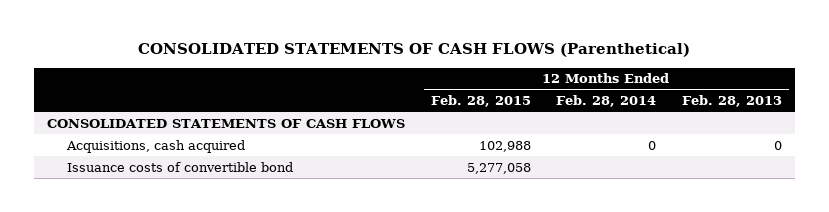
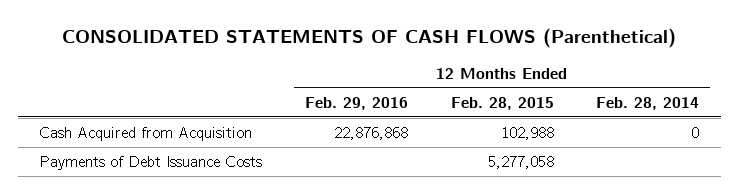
- | 12 Months Ended Feb. 28, 2015 | 12 Months Ended Feb. 28, 2014 | 12 Months Ended Feb. 28, 2013
+ | 12 Months Ended Feb. 29, 2016 | 12 Months Ended Feb. 28, 2015 | 12 Months Ended Feb. 28, 2014
- CONSOLIDATED STATEMENTS OF CASH FLOWS
- Acquisitions, cash acquired | 102,988 | 0 | 0
- Issuance costs of convertible bond | 5,277,058 | |
+ Cash Acquired from Acquisition | 22,876,868 | 102,988 | 0
+ Payments of Debt Issuance Costs | | 5,277,058 |

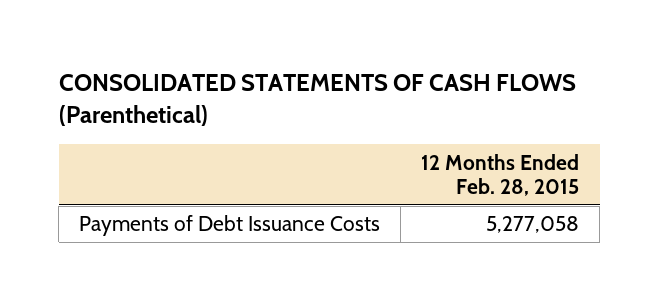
- | 12 Months Ended Feb. 29, 2016 | 12 Months Ended Feb. 28, 2015 | 12 Months Ended Feb. 28, 2014
+ | 12 Months Ended Feb. 28, 2015
- Cash Acquired from Acquisition | 22,876,868 | 102,988 | 0

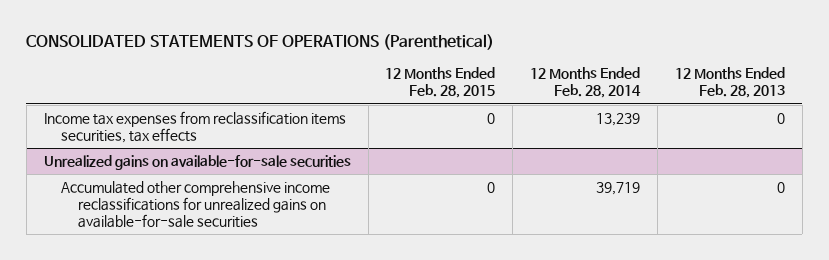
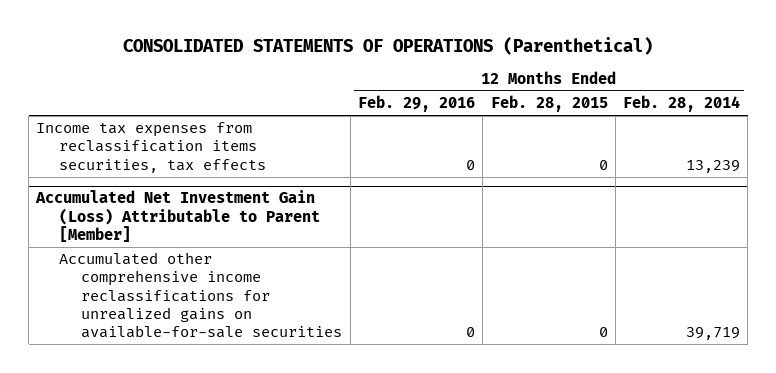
- | 12 Months Ended Feb. 28, 2015 | 12 Months Ended Feb. 28, 2014 | 12 Months Ended Feb. 28, 2013
+ | 12 Months Ended Feb. 29, 2016 | 12 Months Ended Feb. 28, 2015 | 12 Months Ended Feb. 28, 2014
- Unrealized gains on available-for-sale securities
+ Accumulated Net Investment Gain (Loss) Attributable to Parent [Member]

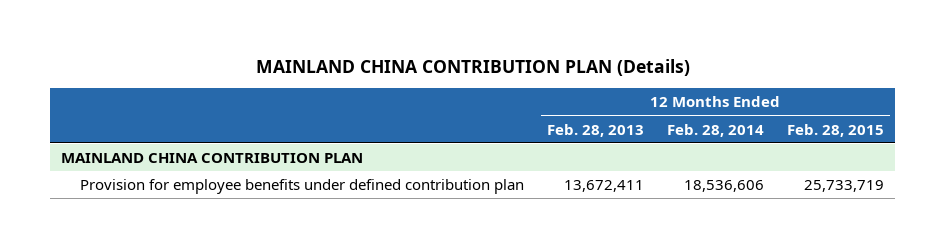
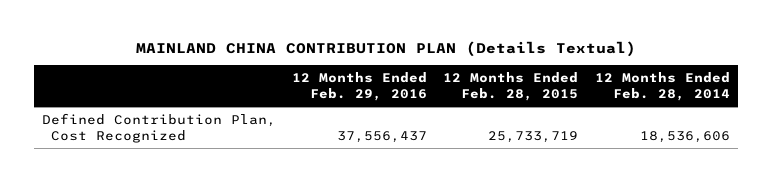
- MAINLAND CHINA CONTRIBUTION PLAN (Details)
+ MAINLAND CHINA CONTRIBUTION PLAN (Details Textual)
- | 12 Months Ended Feb. 28, 2013 | 12 Months Ended Feb. 28, 2014 | 12 Months Ended Feb. 28, 2015
+ | 12 Months Ended Feb. 29, 2016 | 12 Months Ended Feb. 28, 2015 | 12 Months Ended Feb. 28, 2014
- MAINLAND CHINA CONTRIBUTION PLAN
- Provision for employee benefits under defined contribution plan | 13,672,411 | 18,536,606 | 25,733,719
+ Defined Contribution Plan, Cost Recognized | 37,556,437 | 25,733,719 | 18,536,606

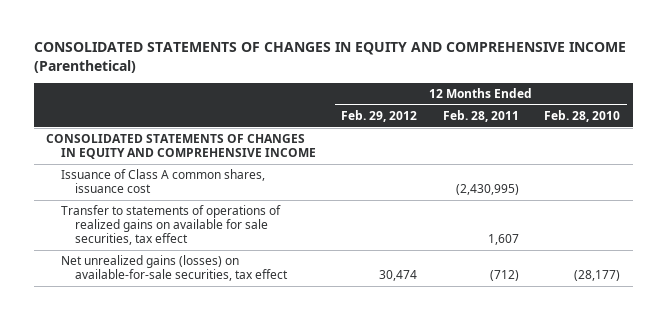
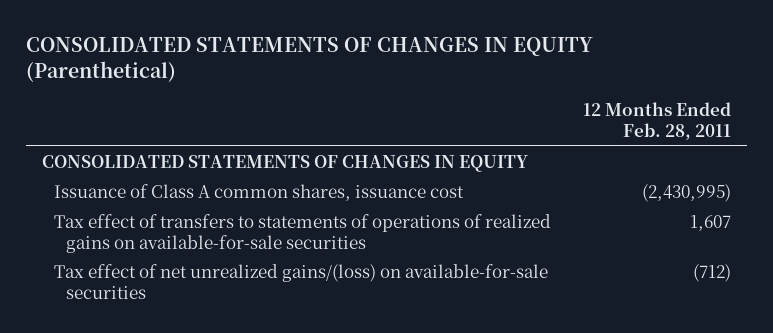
- CONSOLIDATED STATEMENTS OF CHANGES IN EQUITY AND COMPREHENSIVE INCOME (Parenthetical)
+ CONSOLIDATED STATEMENTS OF CHANGES IN EQUITY (Parenthetical)
- | 12 Months Ended Feb. 29, 2012 | 12 Months Ended Feb. 28, 2011 | 12 Months Ended Feb. 28, 2010
+ | 12 Months Ended Feb. 28, 2011
- CONSOLIDATED STATEMENTS OF CHANGES IN EQUITY AND COMPREHENSIVE INCOME
+ CONSOLIDATED STATEMENTS OF CHANGES IN EQUITY
- Transfer to statements of operations of realized gains on available for sale securities, tax effect | | 1,607 |
- Net unrealized gains (losses) on available-for-sale securities, tax effect | 30,474 | (712) | (28,177)
+ Tax effect of transfers to statements of operations of realized gains on available-for-sale securities | 1,607
+ Tax effect of net unrealized gains/(loss) on available-for-sale securities | (712)

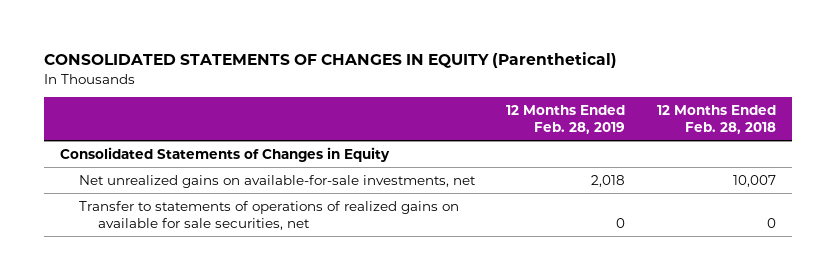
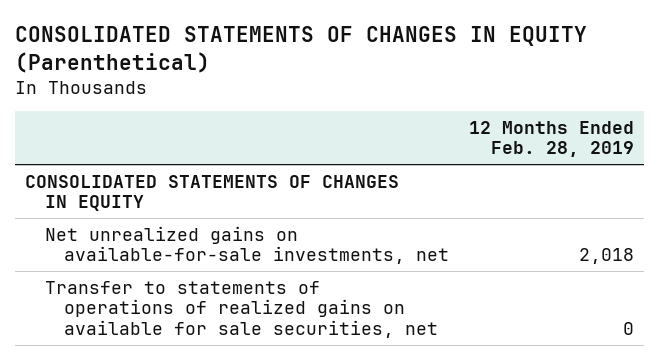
- | 12 Months Ended Feb. 28, 2019 | 12 Months Ended Feb. 28, 2018
+ | 12 Months Ended Feb. 28, 2019
- Consolidated Statements of Changes in Equity
+ CONSOLIDATED STATEMENTS OF CHANGES IN EQUITY

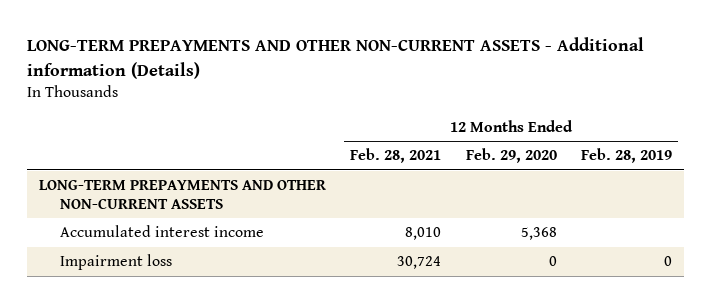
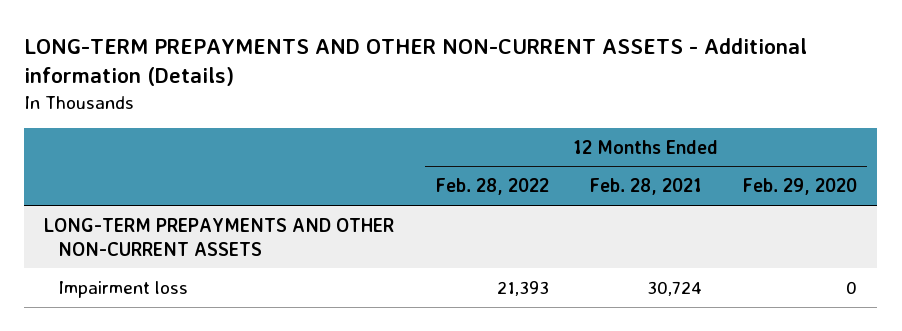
- | 12 Months Ended Feb. 28, 2021 | 12 Months Ended Feb. 29, 2020 | 12 Months Ended Feb. 28, 2019
+ | 12 Months Ended Feb. 28, 2022 | 12 Months Ended Feb. 28, 2021 | 12 Months Ended Feb. 29, 2020
- Accumulated interest income | 8,010 | 5,368 |

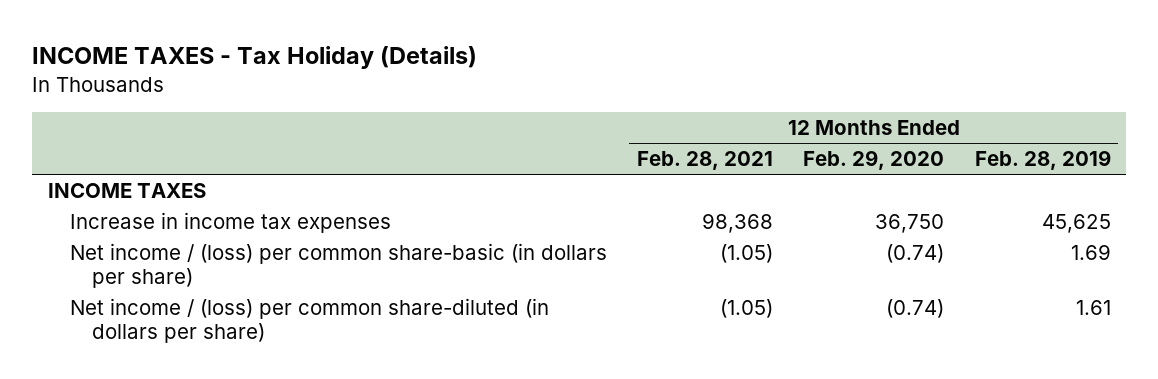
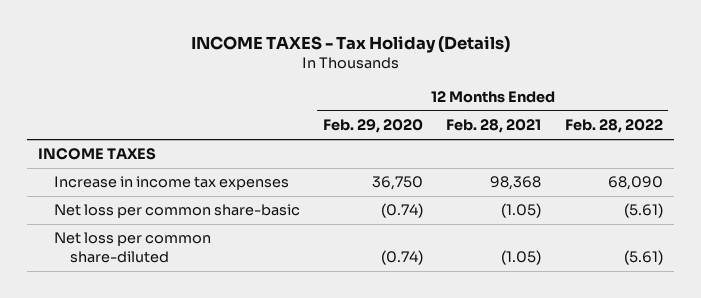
- | 12 Months Ended Feb. 28, 2021 | 12 Months Ended Feb. 29, 2020 | 12 Months Ended Feb. 28, 2019
+ | 12 Months Ended Feb. 29, 2020 | 12 Months Ended Feb. 28, 2021 | 12 Months Ended Feb. 28, 2022
- Net income / (loss) per common share-basic (in dollars per share) | (1.05) | (0.74) | 1.69
- Net income / (loss) per common share-diluted (in dollars per share) | (1.05) | (0.74) | 1.61
+ Net loss per common share-basic | (0.74) | (1.05) | (5.61)
+ Net loss per common share-diluted | (0.74) | (1.05) | (5.61)

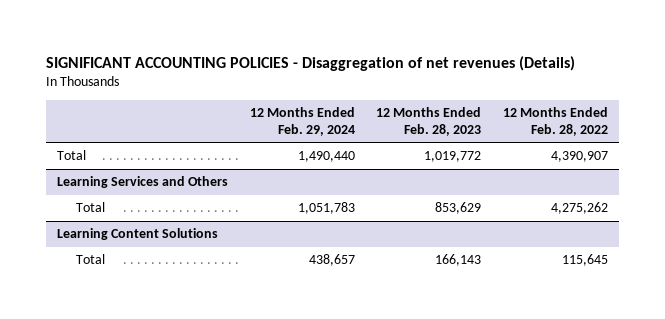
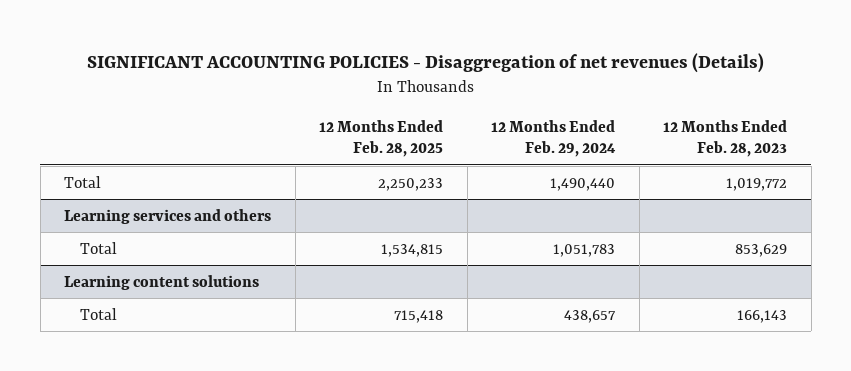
- | 12 Months Ended Feb. 29, 2024 | 12 Months Ended Feb. 28, 2023 | 12 Months Ended Feb. 28, 2022
+ | 12 Months Ended Feb. 28, 2025 | 12 Months Ended Feb. 29, 2024 | 12 Months Ended Feb. 28, 2023
- Learning Services and Others
+ Learning services and others
- Learning Content Solutions
+ Learning content solutions

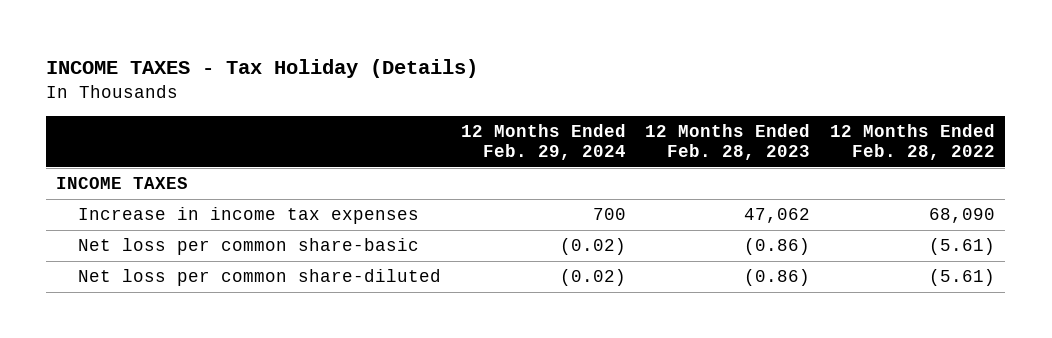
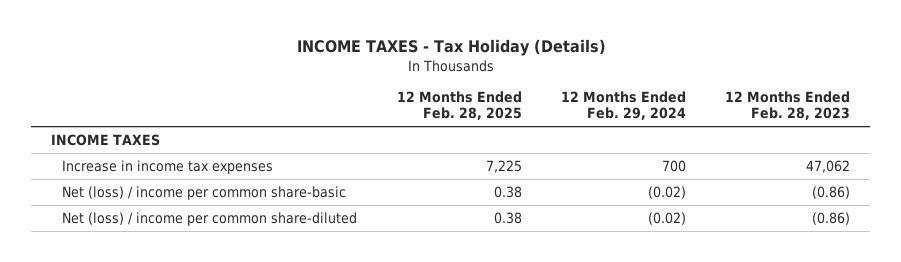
- | 12 Months Ended Feb. 29, 2024 | 12 Months Ended Feb. 28, 2023 | 12 Months Ended Feb. 28, 2022
+ | 12 Months Ended Feb. 28, 2025 | 12 Months Ended Feb. 29, 2024 | 12 Months Ended Feb. 28, 2023
- Net loss per common share-basic | (0.02) | (0.86) | (5.61)
- Net loss per common share-diluted | (0.02) | (0.86) | (5.61)
+ Net (loss) / income per common share-basic | 0.38 | (0.02) | (0.86)
+ Net (loss) / income per common share-diluted | 0.38 | (0.02) | (0.86)

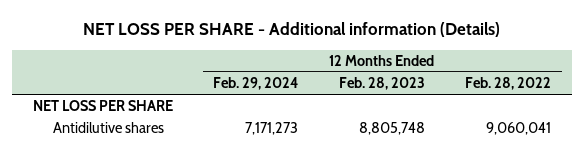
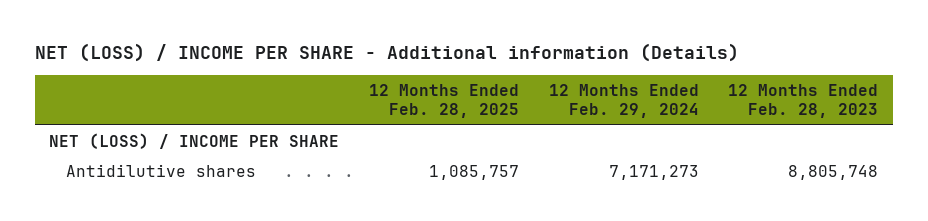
- NET LOSS PER SHARE - Additional information (Details)
+ NET (LOSS) / INCOME PER SHARE - Additional information (Details)
- | 12 Months Ended Feb. 29, 2024 | 12 Months Ended Feb. 28, 2023 | 12 Months Ended Feb. 28, 2022
+ | 12 Months Ended Feb. 28, 2025 | 12 Months Ended Feb. 29, 2024 | 12 Months Ended Feb. 28, 2023
- NET LOSS PER SHARE
+ NET (LOSS) / INCOME PER SHARE

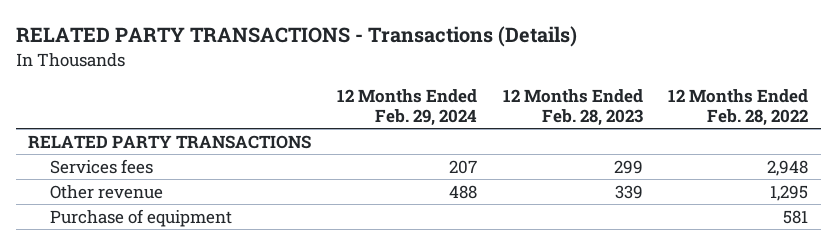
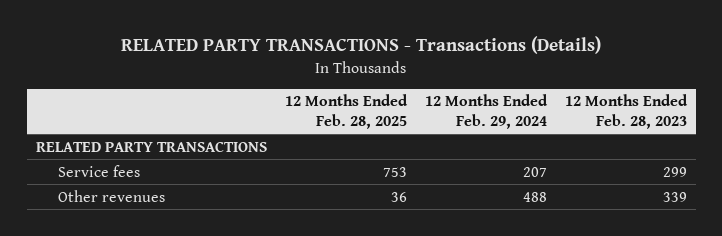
- | 12 Months Ended Feb. 29, 2024 | 12 Months Ended Feb. 28, 2023 | 12 Months Ended Feb. 28, 2022
+ | 12 Months Ended Feb. 28, 2025 | 12 Months Ended Feb. 29, 2024 | 12 Months Ended Feb. 28, 2023
- Services fees | 207 | 299 | 2,948
- Other revenue | 488 | 339 | 1,295
- Purchase of equipment | | | 581
+ Service fees | 753 | 207 | 299
+ Other revenues | 36 | 488 | 339

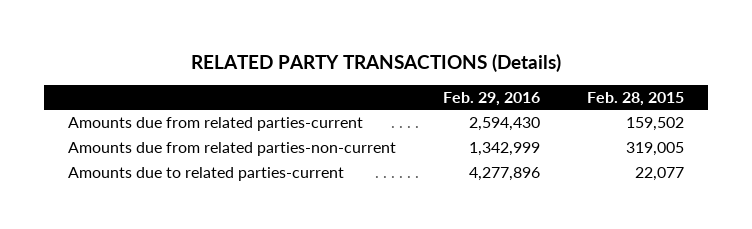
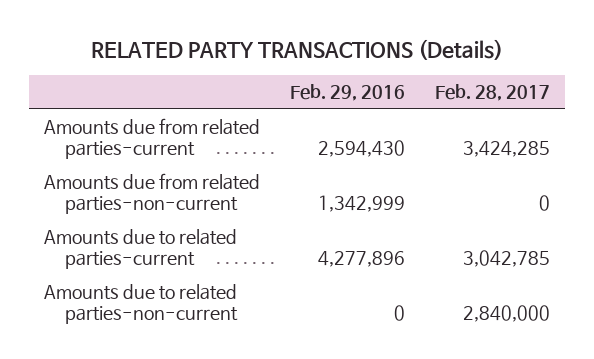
- | Feb. 29, 2016 | Feb. 28, 2015
+ | Feb. 29, 2016 | Feb. 28, 2017
+ Amounts due to related parties-non-current | 0 | 2,840,000

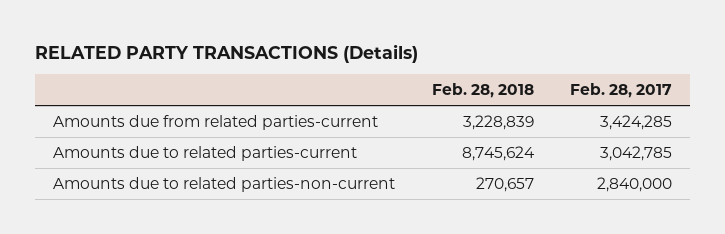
- | Feb. 29, 2016 | Feb. 28, 2017
+ | Feb. 28, 2018 | Feb. 28, 2017
- Amounts due from related parties-non-current | 1,342,999 | 0

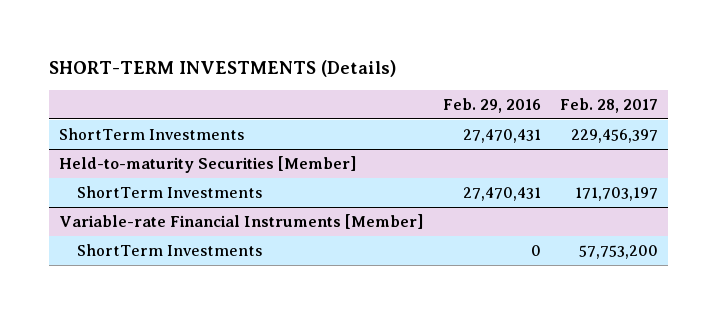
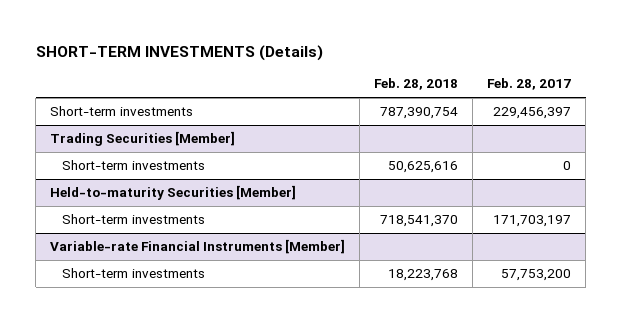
- | Feb. 29, 2016 | Feb. 28, 2017
+ | Feb. 28, 2018 | Feb. 28, 2017
- ShortTerm Investments | 27,470,431 | 229,456,397
+ Short-term investments | 787,390,754 | 229,456,397
+ Trading Securities [Member]
+ Short-term investments | 50,625,616 | 0
@ Held-to-maturity Securities [Member]
- ShortTerm Investments | 27,470,431 | 171,703,197
+ Short-term investments | 718,541,370 | 171,703,197
@ Variable-rate Financial Instruments [Member]
- ShortTerm Investments | 0 | 57,753,200
+ Short-term investments | 18,223,768 | 57,753,200

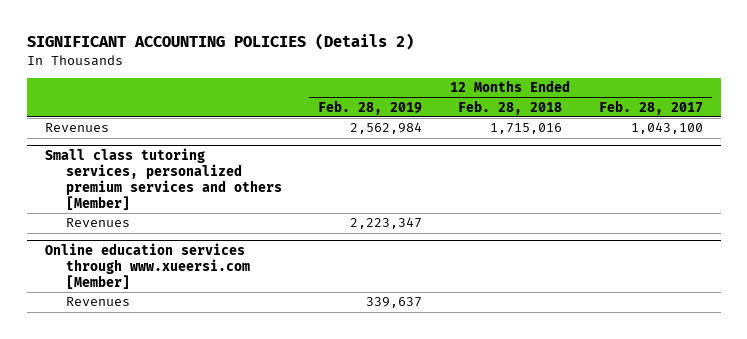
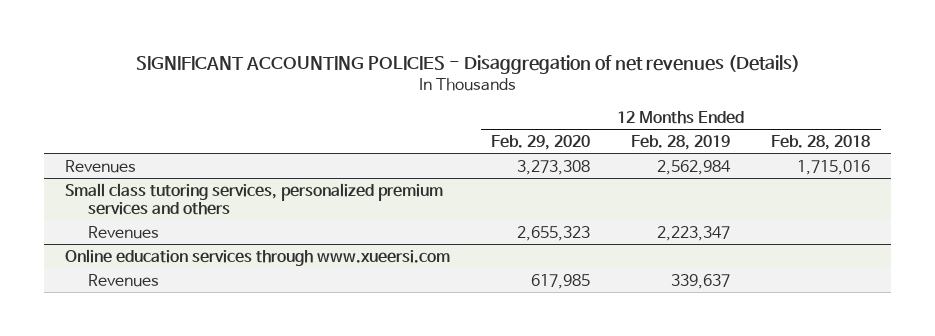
- SIGNIFICANT ACCOUNTING POLICIES (Details 2)
+ SIGNIFICANT ACCOUNTING POLICIES - Disaggregation of net revenues (Details)
- | 12 Months Ended Feb. 28, 2019 | 12 Months Ended Feb. 28, 2018 | 12 Months Ended Feb. 28, 2017
+ | 12 Months Ended Feb. 29, 2020 | 12 Months Ended Feb. 28, 2019 | 12 Months Ended Feb. 28, 2018
- Small class tutoring services, personalized premium services and others [Member]
+ Small class tutoring services, personalized premium services and others
- Online education services through www.xueersi.com [Member]
+ Online education services through www.xueersi.com

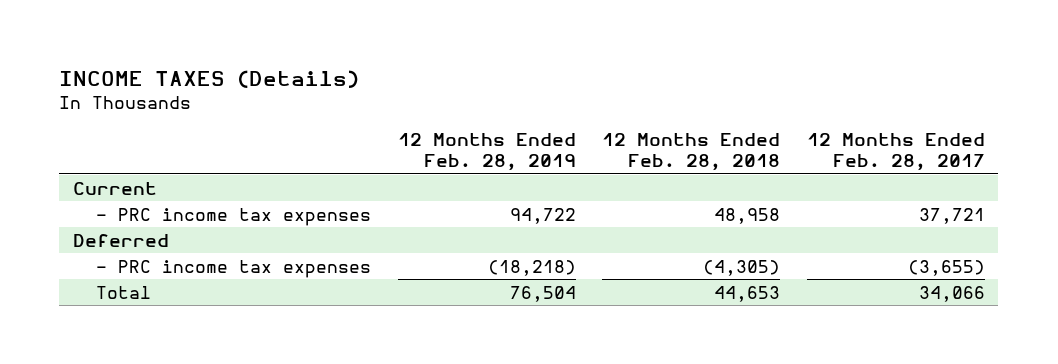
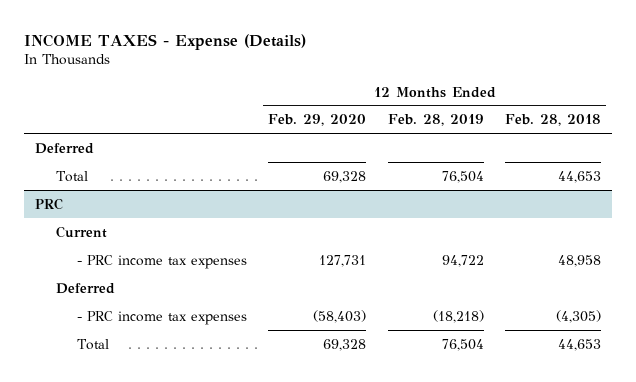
- INCOME TAXES (Details)
+ INCOME TAXES - Expense (Details)
- | 12 Months Ended Feb. 28, 2019 | 12 Months Ended Feb. 28, 2018 | 12 Months Ended Feb. 28, 2017
+ | 12 Months Ended Feb. 29, 2020 | 12 Months Ended Feb. 28, 2019 | 12 Months Ended Feb. 28, 2018
+ Deferred
+ Total | 69,328 | 76,504 | 44,653
+ PRC

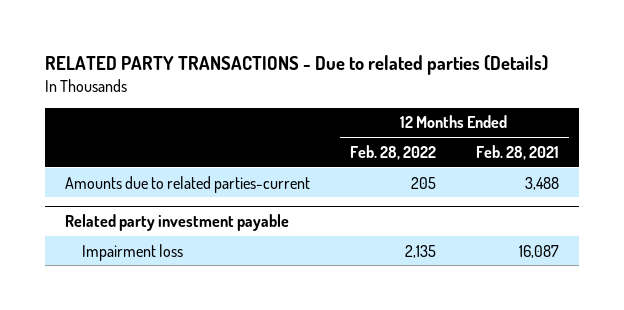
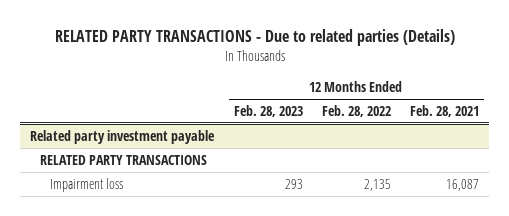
- | 12 Months Ended Feb. 28, 2022 | 12 Months Ended Feb. 28, 2021
+ | 12 Months Ended Feb. 28, 2023 | 12 Months Ended Feb. 28, 2022 | 12 Months Ended Feb. 28, 2021
- Amounts due to related parties-current | 205 | 3,488
@ Related party investment payable
+ RELATED PARTY TRANSACTIONS

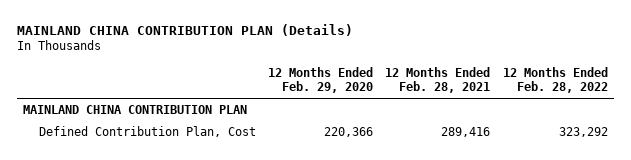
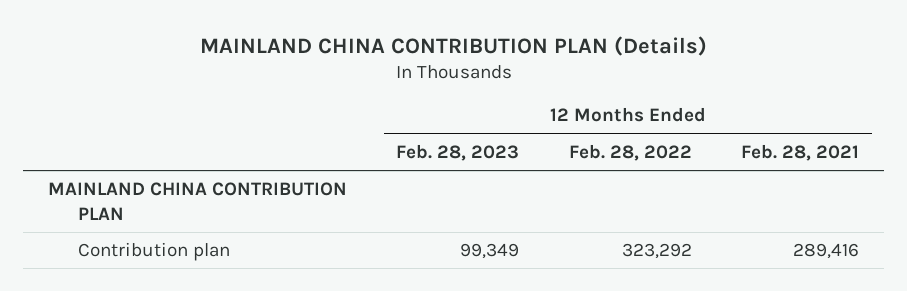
- | 12 Months Ended Feb. 29, 2020 | 12 Months Ended Feb. 28, 2021 | 12 Months Ended Feb. 28, 2022
+ | 12 Months Ended Feb. 28, 2023 | 12 Months Ended Feb. 28, 2022 | 12 Months Ended Feb. 28, 2021
- Defined Contribution Plan, Cost | 220,366 | 289,416 | 323,292
+ Contribution plan | 99,349 | 323,292 | 289,416

